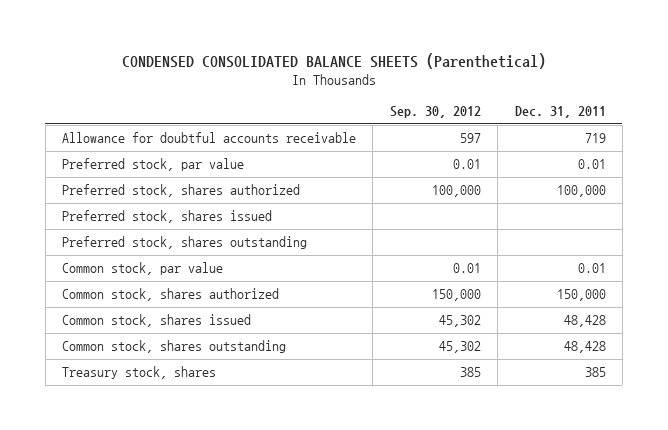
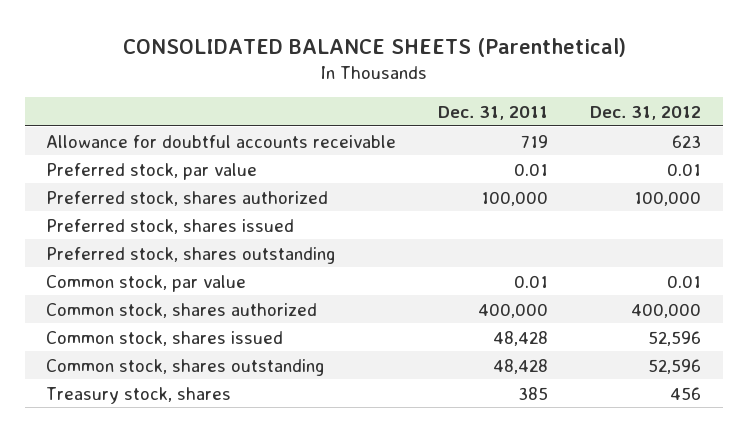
- CONDENSED CONSOLIDATED BALANCE SHEETS (Parenthetical)
+ CONSOLIDATED BALANCE SHEETS (Parenthetical)
- | Sep. 30, 2012 | Dec. 31, 2011
+ | Dec. 31, 2011 | Dec. 31, 2012
- Common stock, shares authorized | 150,000 | 150,000
+ Common stock, shares authorized | 400,000 | 400,000

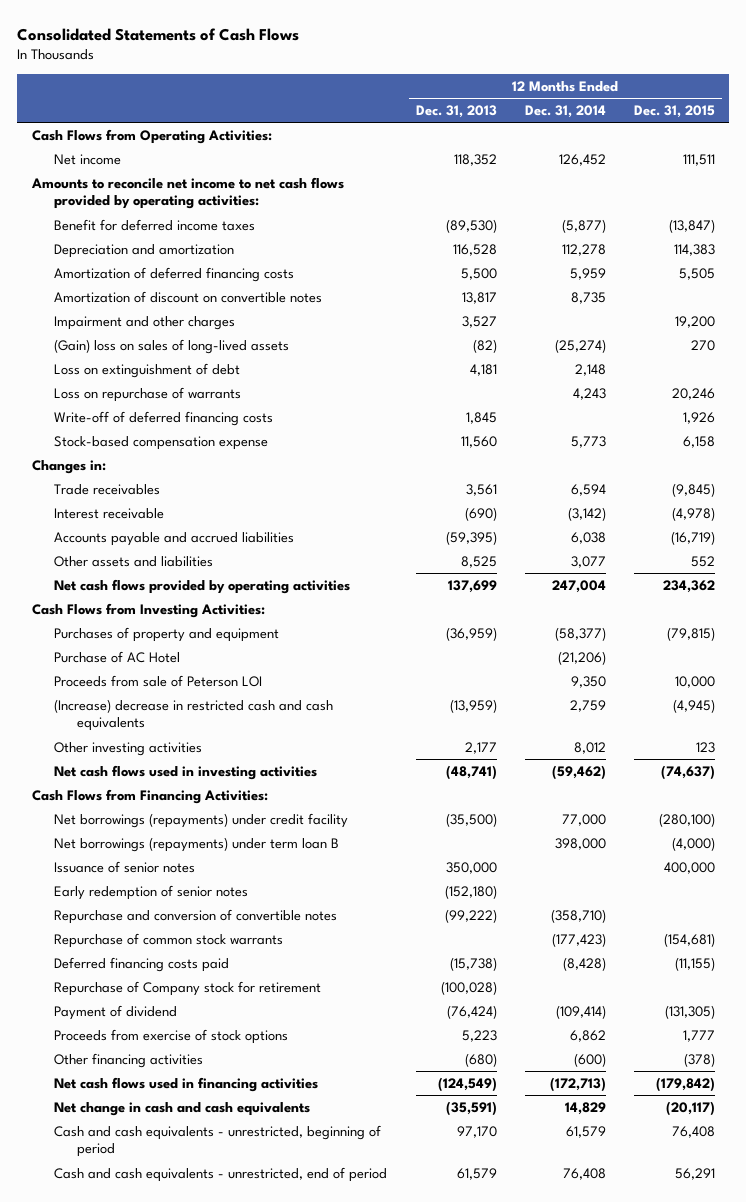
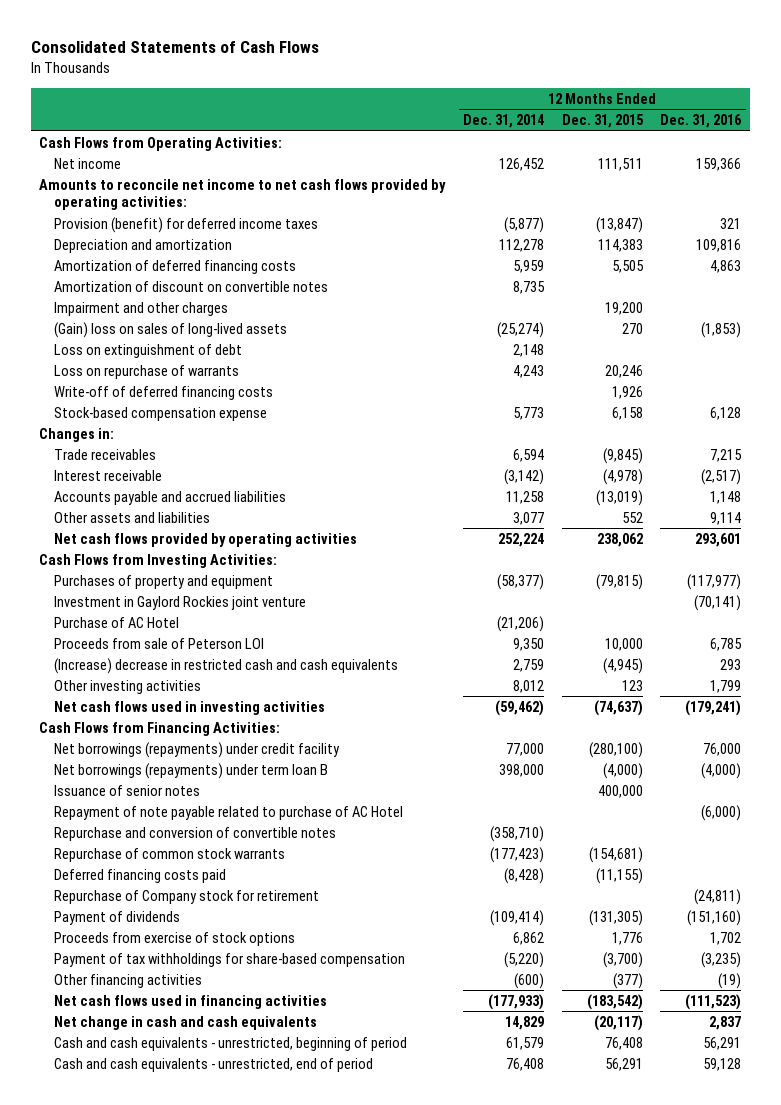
- | 12 Months Ended Dec. 31, 2013 | 12 Months Ended Dec. 31, 2014 | 12 Months Ended Dec. 31, 2015
+ | 12 Months Ended Dec. 31, 2014 | 12 Months Ended Dec. 31, 2015 | 12 Months Ended Dec. 31, 2016
- Benefit for deferred income taxes | (89,530) | (5,877) | (13,847)
+ Provision (benefit) for deferred income taxes | (5,877) | (13,847) | 321
- Accounts payable and accrued liabilities | (59,395) | 6,038 | (16,719)
+ Accounts payable and accrued liabilities | 11,258 | (13,019) | 1,148
- Net cash flows provided by operating activities | 137,699 | 247,004 | 234,362
+ Net cash flows provided by operating activities | 252,224 | 238,062 | 293,601
+ Investment in Gaylord Rockies joint venture | | | (70,141)
- Early redemption of senior notes | (152,180) | |
+ Repayment of note payable related to purchase of AC Hotel | | | (6,000)
- Payment of dividend | (76,424) | (109,414) | (131,305)
- Proceeds from exercise of stock options | 5,223 | 6,862 | 1,777
- Other financing activities | (680) | (600) | (378)
- Net cash flows used in financing activities | (124,549) | (172,713) | (179,842)
+ Payment of dividends | (109,414) | (131,305) | (151,160)
+ Proceeds from exercise of stock options | 6,862 | 1,776 | 1,702
+ Payment of tax withholdings for share-based compensation | (5,220) | (3,700) | (3,235)
+ Other financing activities | (600) | (377) | (19)
+ Net cash flows used in financing activities | (177,933) | (183,542) | (111,523)

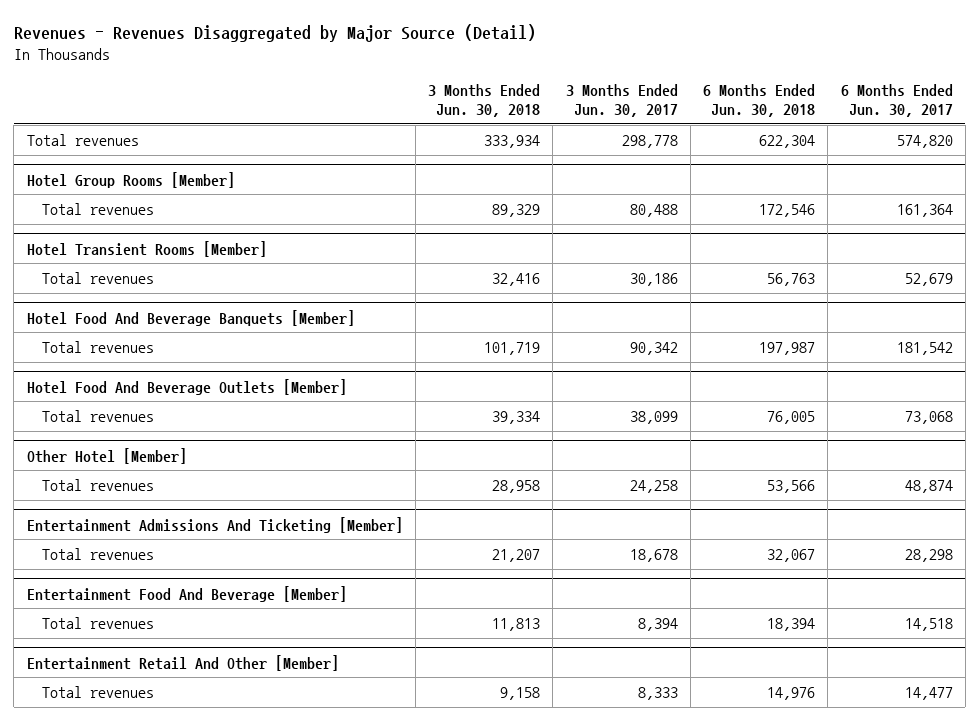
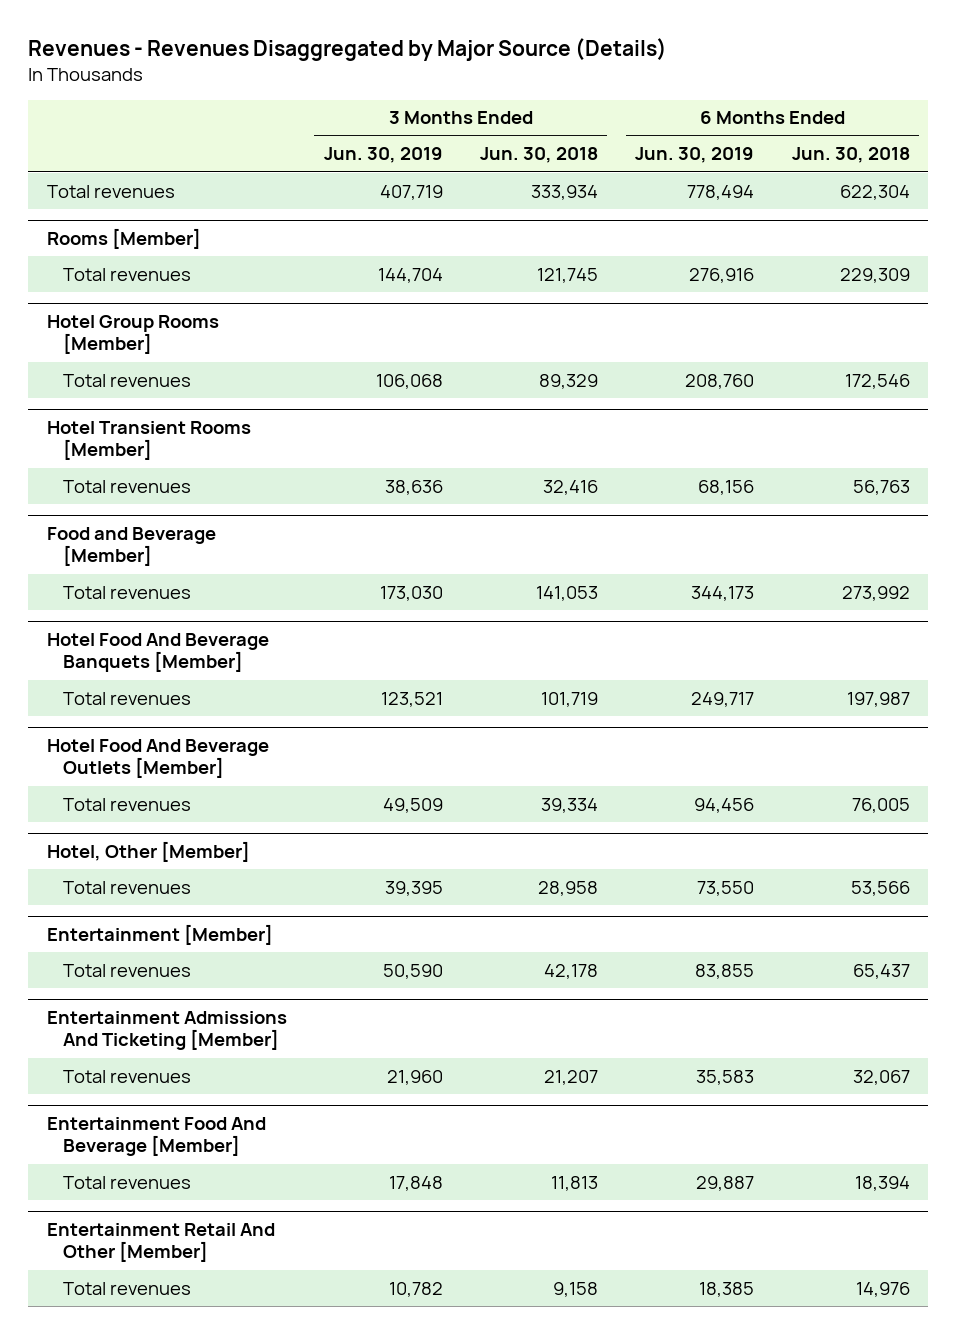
- Revenues - Revenues Disaggregated by Major Source (Detail)
+ Revenues - Revenues Disaggregated by Major Source (Details)
- | 3 Months Ended Jun. 30, 2018 | 3 Months Ended Jun. 30, 2017 | 6 Months Ended Jun. 30, 2018 | 6 Months Ended Jun. 30, 2017
+ | 3 Months Ended Jun. 30, 2019 | 3 Months Ended Jun. 30, 2018 | 6 Months Ended Jun. 30, 2019 | 6 Months Ended Jun. 30, 2018
+ Rooms [Member]
+ Total revenues | 144,704 | 121,745 | 276,916 | 229,309
+ Food and Beverage [Member]
+ Total revenues | 173,030 | 141,053 | 344,173 | 273,992
- Other Hotel [Member]
+ Hotel, Other [Member]
+ Entertainment [Member]
+ Total revenues | 50,590 | 42,178 | 83,855 | 65,437

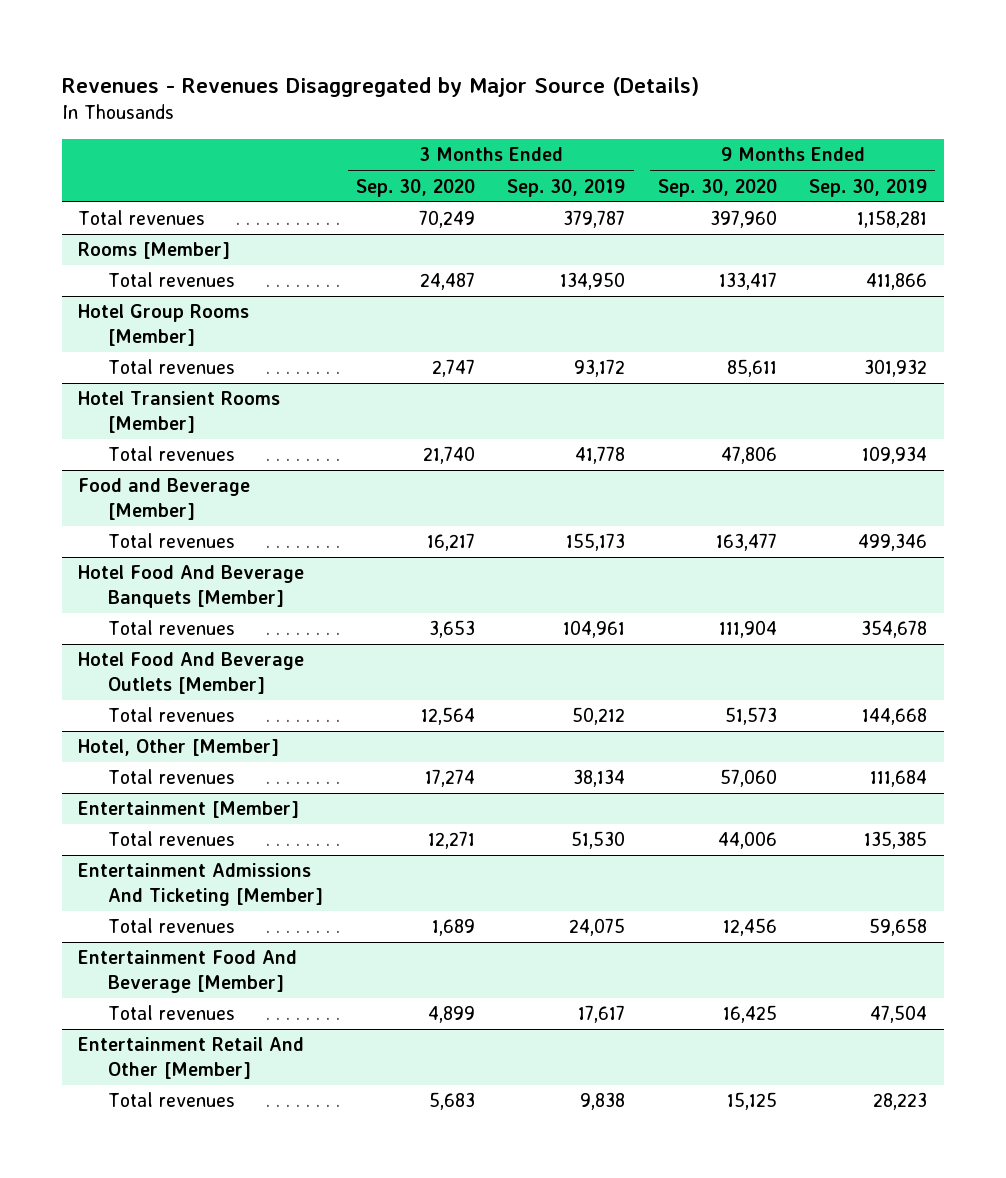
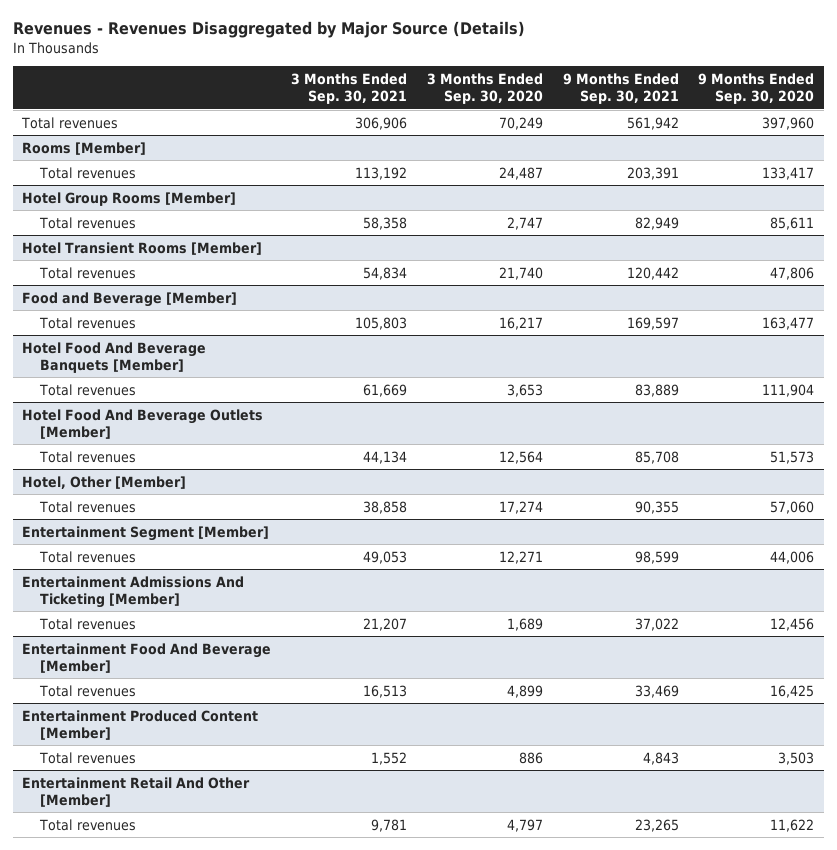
- | 3 Months Ended Sep. 30, 2020 | 3 Months Ended Sep. 30, 2019 | 9 Months Ended Sep. 30, 2020 | 9 Months Ended Sep. 30, 2019
+ | 3 Months Ended Sep. 30, 2021 | 3 Months Ended Sep. 30, 2020 | 9 Months Ended Sep. 30, 2021 | 9 Months Ended Sep. 30, 2020
- Entertainment [Member]
+ Entertainment Segment [Member]
+ Entertainment Produced Content [Member]
+ Total revenues | 1,552 | 886 | 4,843 | 3,503
@ Entertainment Retail And Other [Member]
- Total revenues | 5,683 | 9,838 | 15,125 | 28,223
+ Total revenues | 9,781 | 4,797 | 23,265 | 11,622

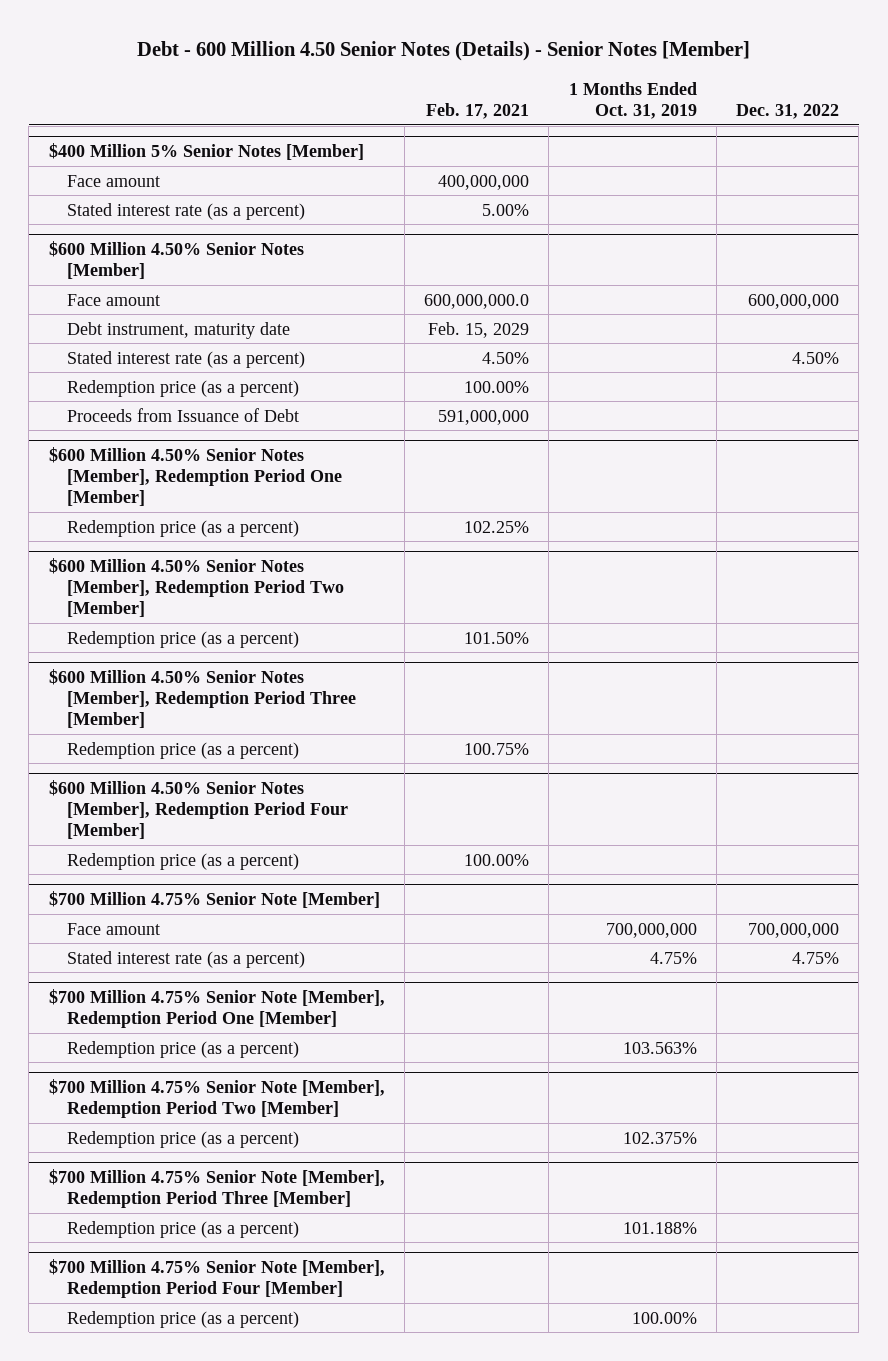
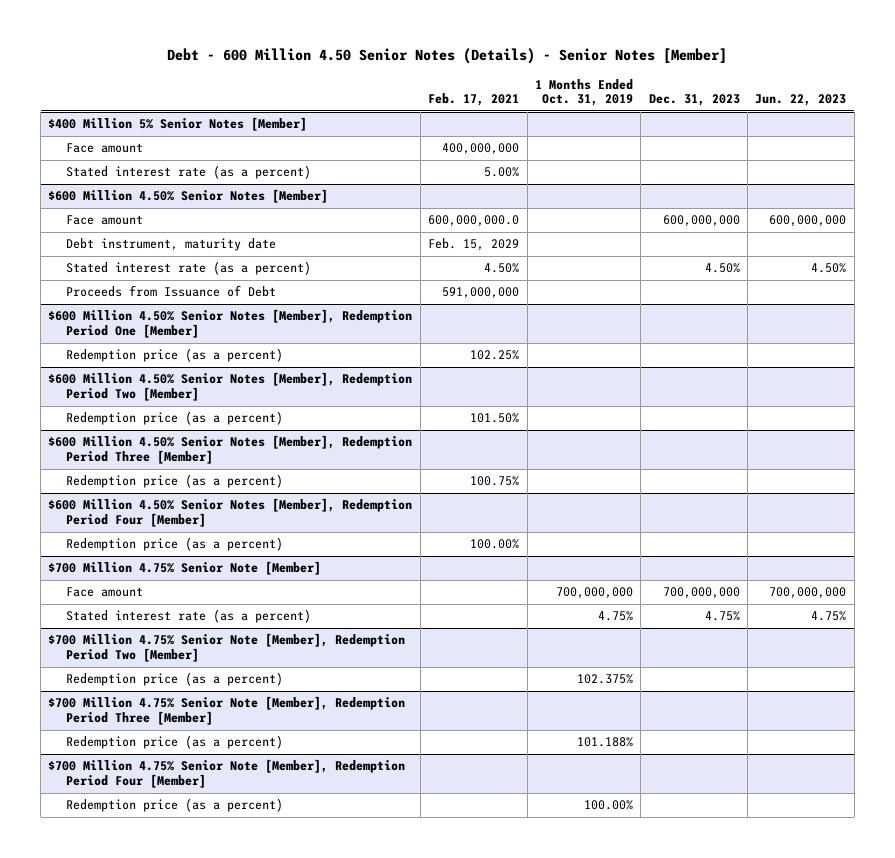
- | Feb. 17, 2021 | 1 Months Ended Oct. 31, 2019 | Dec. 31, 2022
+ | Feb. 17, 2021 | 1 Months Ended Oct. 31, 2019 | Dec. 31, 2023 | Jun. 22, 2023
@ $600 Million 4.50% Senior Notes [Member]
- Redemption price (as a percent) | 100.00% | |
- $700 Million 4.75% Senior Note [Member], Redemption Period One [Member]
- Redemption price (as a percent) | | 103.563% |

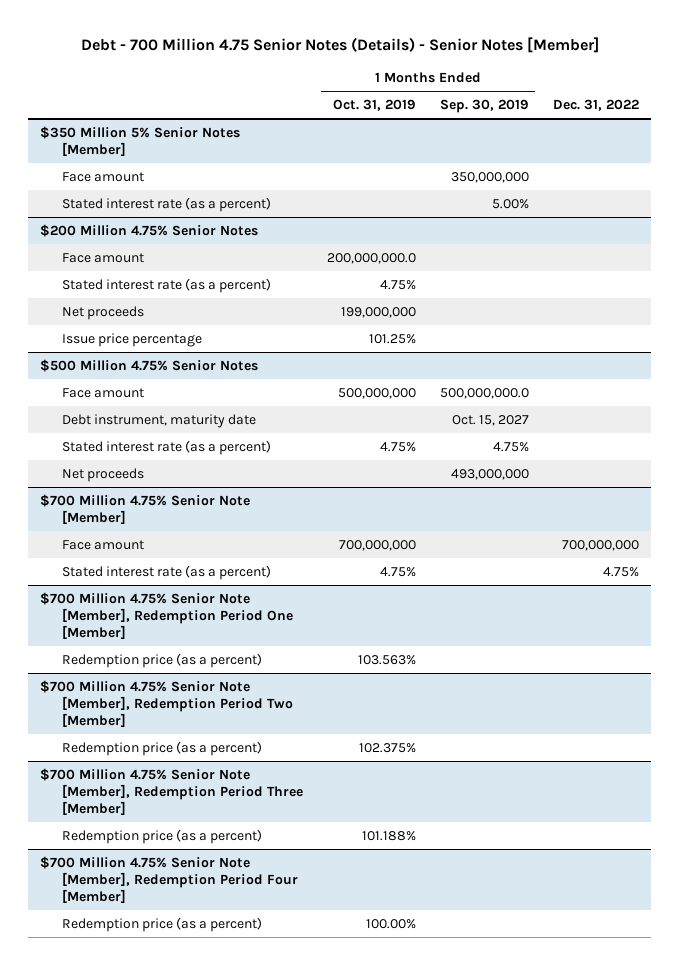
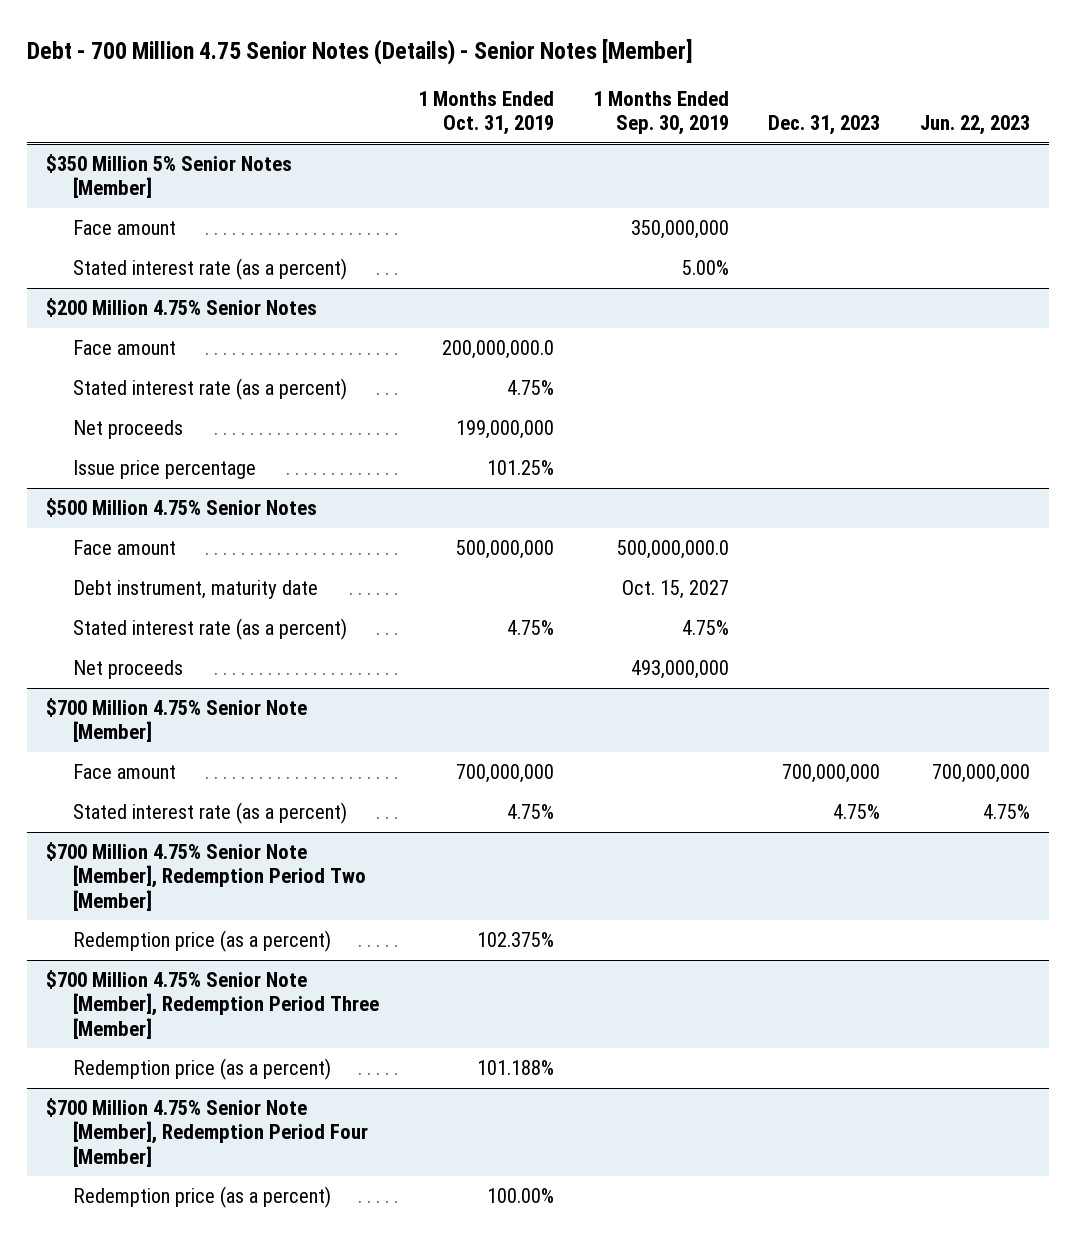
- | 1 Months Ended Oct. 31, 2019 | 1 Months Ended Sep. 30, 2019 | Dec. 31, 2022
+ | 1 Months Ended Oct. 31, 2019 | 1 Months Ended Sep. 30, 2019 | Dec. 31, 2023 | Jun. 22, 2023
- $700 Million 4.75% Senior Note [Member], Redemption Period One [Member]
- Redemption price (as a percent) | 103.563% | |

